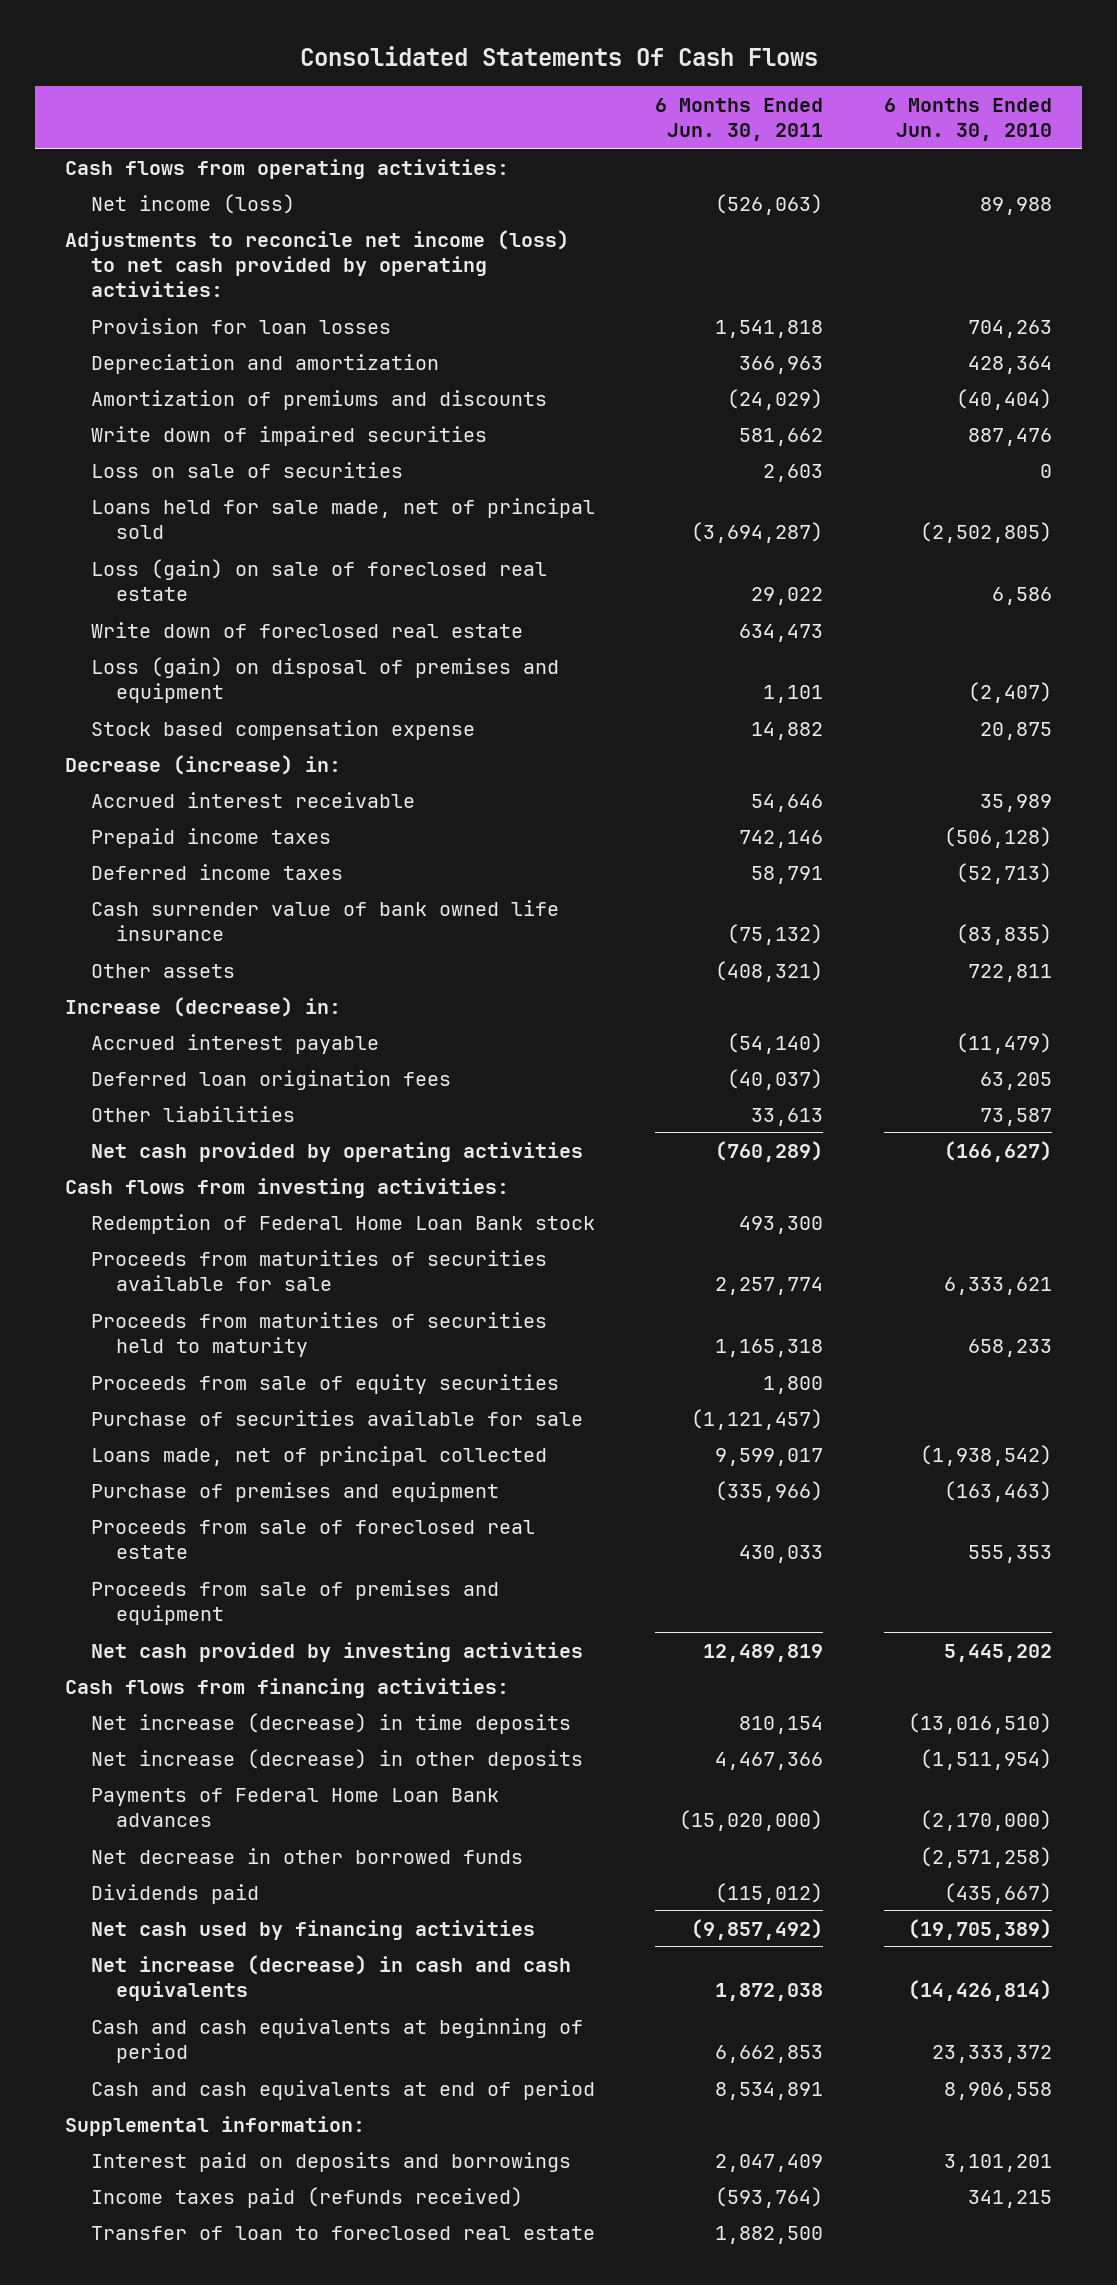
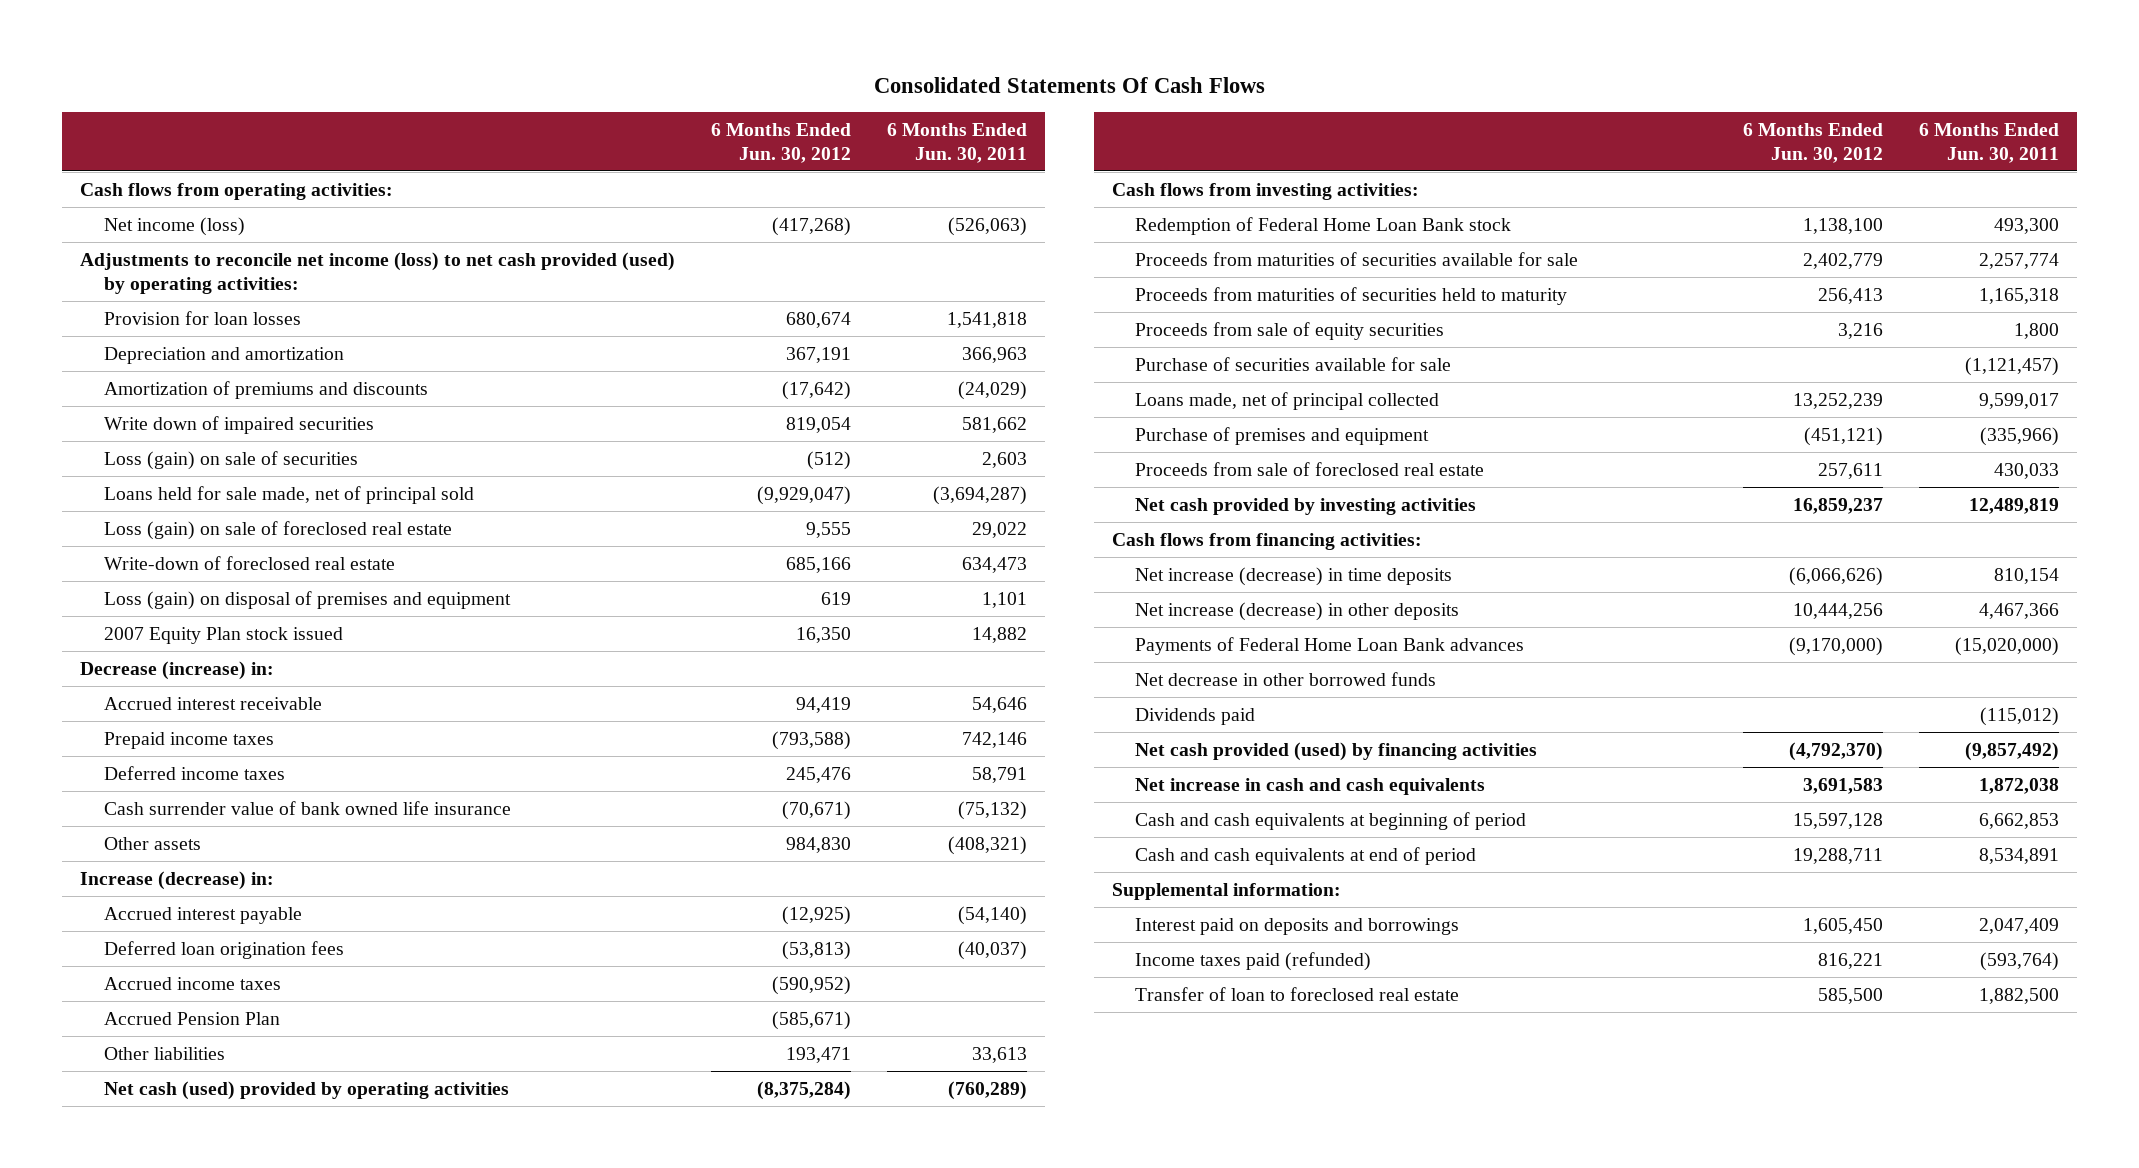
- | 6 Months Ended Jun. 30, 2011 | 6 Months Ended Jun. 30, 2010
+ | 6 Months Ended Jun. 30, 2012 | 6 Months Ended Jun. 30, 2011
- Adjustments to reconcile net income (loss) to net cash provided by operating activities:
+ Adjustments to reconcile net income (loss) to net cash provided (used) by operating activities:
- Loss on sale of securities | 2,603 | 0
+ Loss (gain) on sale of securities | (512) | 2,603
- Write down of foreclosed real estate | 634,473 |
+ Write-down of foreclosed real estate | 685,166 | 634,473
- Stock based compensation expense | 14,882 | 20,875
+ 2007 Equity Plan stock issued | 16,350 | 14,882
+ Accrued income taxes | (590,952) |
+ Accrued Pension Plan | (585,671) |
- Net cash provided by operating activities | (760,289) | (166,627)
+ Net cash (used) provided by operating activities | (8,375,284) | (760,289)
- Proceeds from sale of premises and equipment
- Net cash used by financing activities | (9,857,492) | (19,705,389)
- Net increase (decrease) in cash and cash equivalents | 1,872,038 | (14,426,814)
+ Net cash provided (used) by financing activities | (4,792,370) | (9,857,492)
+ Net increase in cash and cash equivalents | 3,691,583 | 1,872,038
- Income taxes paid (refunds received) | (593,764) | 341,215
+ Income taxes paid (refunded) | 816,221 | (593,764)

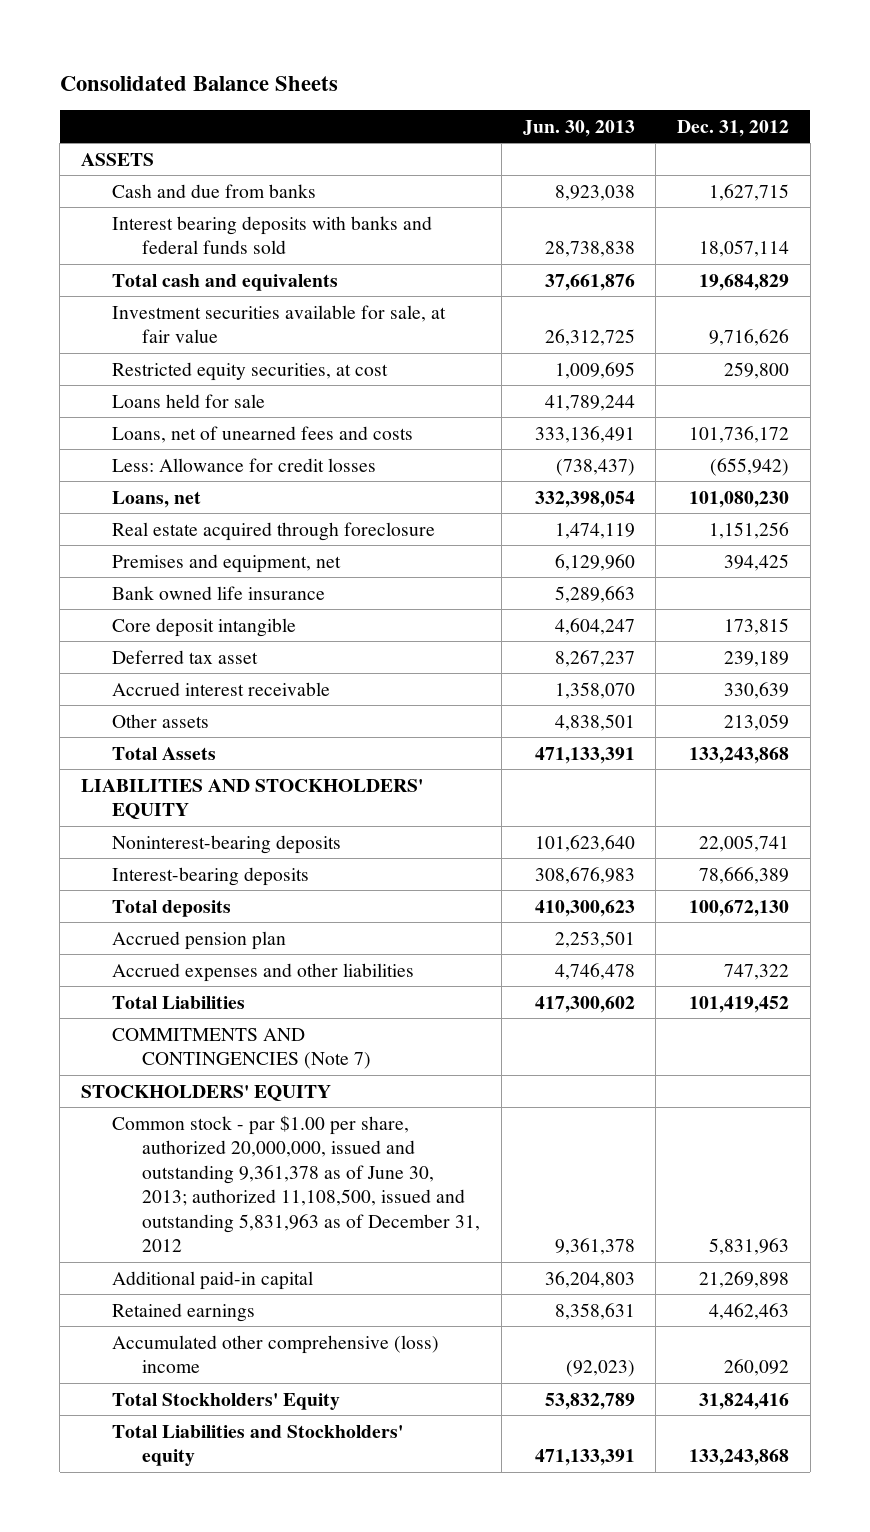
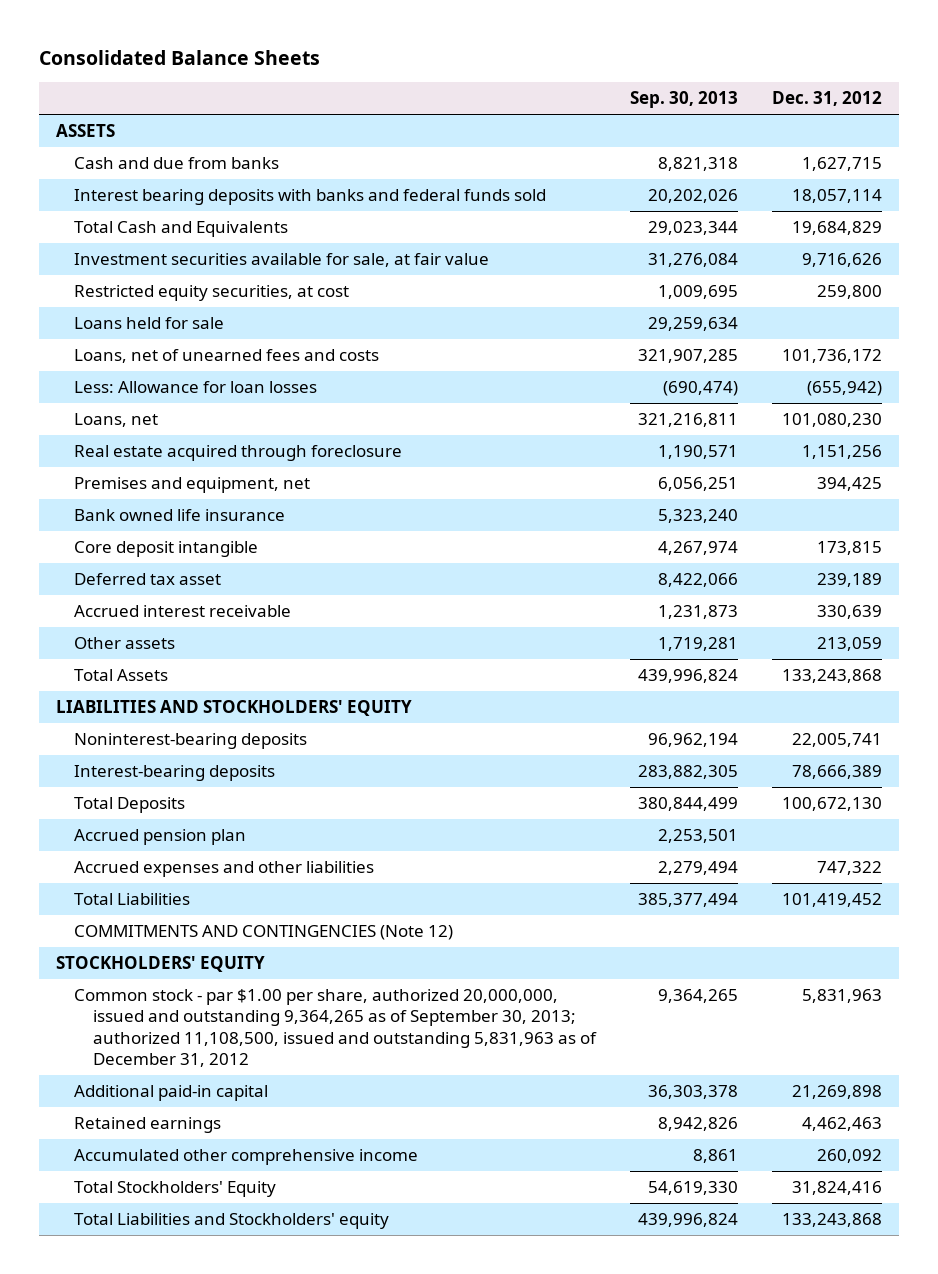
- | Jun. 30, 2013 | Dec. 31, 2012
+ | Sep. 30, 2013 | Dec. 31, 2012
- Total cash and equivalents | 37,661,876 | 19,684,829
+ Total Cash and Equivalents | 29,023,344 | 19,684,829
- Less: Allowance for credit losses | (738,437) | (655,942)
+ Less: Allowance for loan losses | (690,474) | (655,942)
- Total deposits | 410,300,623 | 100,672,130
+ Total Deposits | 380,844,499 | 100,672,130
- COMMITMENTS AND CONTINGENCIES (Note 7)
+ COMMITMENTS AND CONTINGENCIES (Note 12)
- Common stock - par $1.00 per share, authorized 20,000,000, issued and outstanding 9,361,378 as of June 30, 2013; authorized 11,108,500, issued and outstanding 5,831,963 as of December 31, 2012 | 9,361,378 | 5,831,963
+ Common stock - par $1.00 per share, authorized 20,000,000, issued and outstanding 9,364,265 as of September 30, 2013; authorized 11,108,500, issued and outstanding 5,831,963 as of December 31, 2012 | 9,364,265 | 5,831,963
- Accumulated other comprehensive (loss) income | (92,023) | 260,092
+ Accumulated other comprehensive income | 8,861 | 260,092

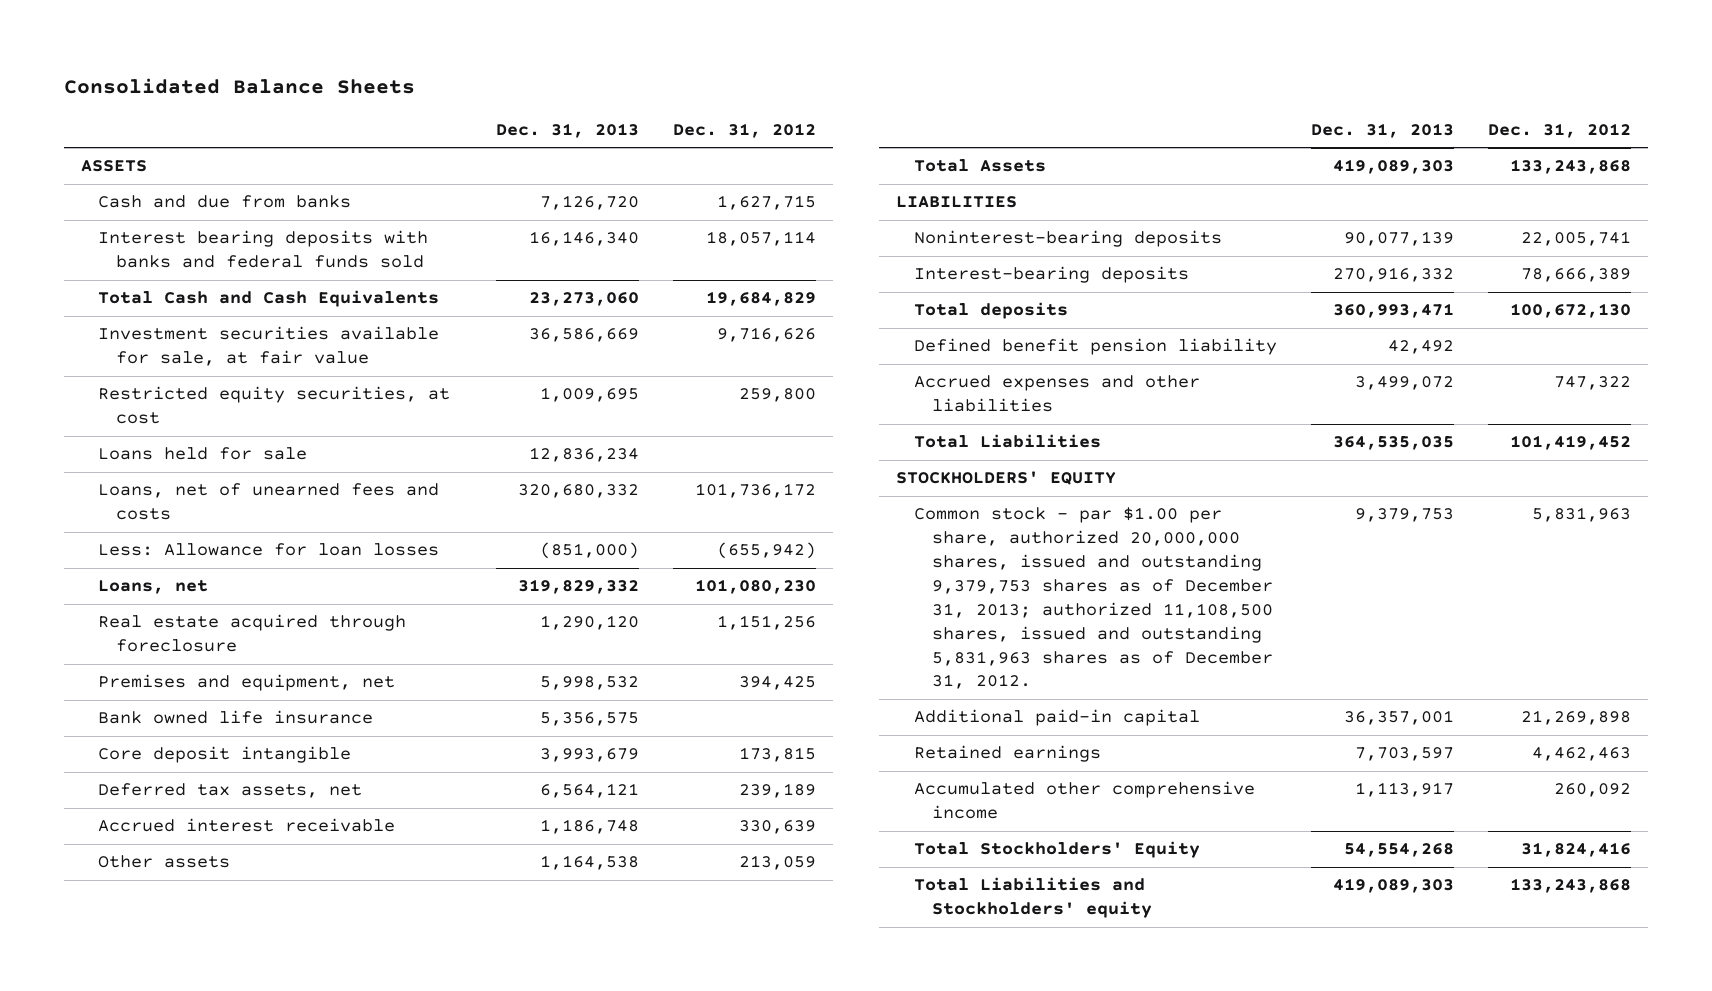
- | Sep. 30, 2013 | Dec. 31, 2012
+ | Dec. 31, 2013 | Dec. 31, 2012
- Total Cash and Equivalents | 29,023,344 | 19,684,829
+ Total Cash and Cash Equivalents | 23,273,060 | 19,684,829
- Deferred tax asset | 8,422,066 | 239,189
+ Deferred tax assets, net | 6,564,121 | 239,189
- LIABILITIES AND STOCKHOLDERS' EQUITY
+ LIABILITIES
- Total Deposits | 380,844,499 | 100,672,130
- Accrued pension plan | 2,253,501 |
+ Total deposits | 360,993,471 | 100,672,130
+ Defined benefit pension liability | 42,492 |
- COMMITMENTS AND CONTINGENCIES (Note 12)
- Common stock - par $1.00 per share, authorized 20,000,000, issued and outstanding 9,364,265 as of September 30, 2013; authorized 11,108,500, issued and outstanding 5,831,963 as of December 31, 2012 | 9,364,265 | 5,831,963
+ Common stock - par $1.00 per share, authorized 20,000,000 shares, issued and outstanding 9,379,753 shares as of December 31, 2013; authorized 11,108,500 shares, issued and outstanding 5,831,963 shares as of December 31, 2012. | 9,379,753 | 5,831,963

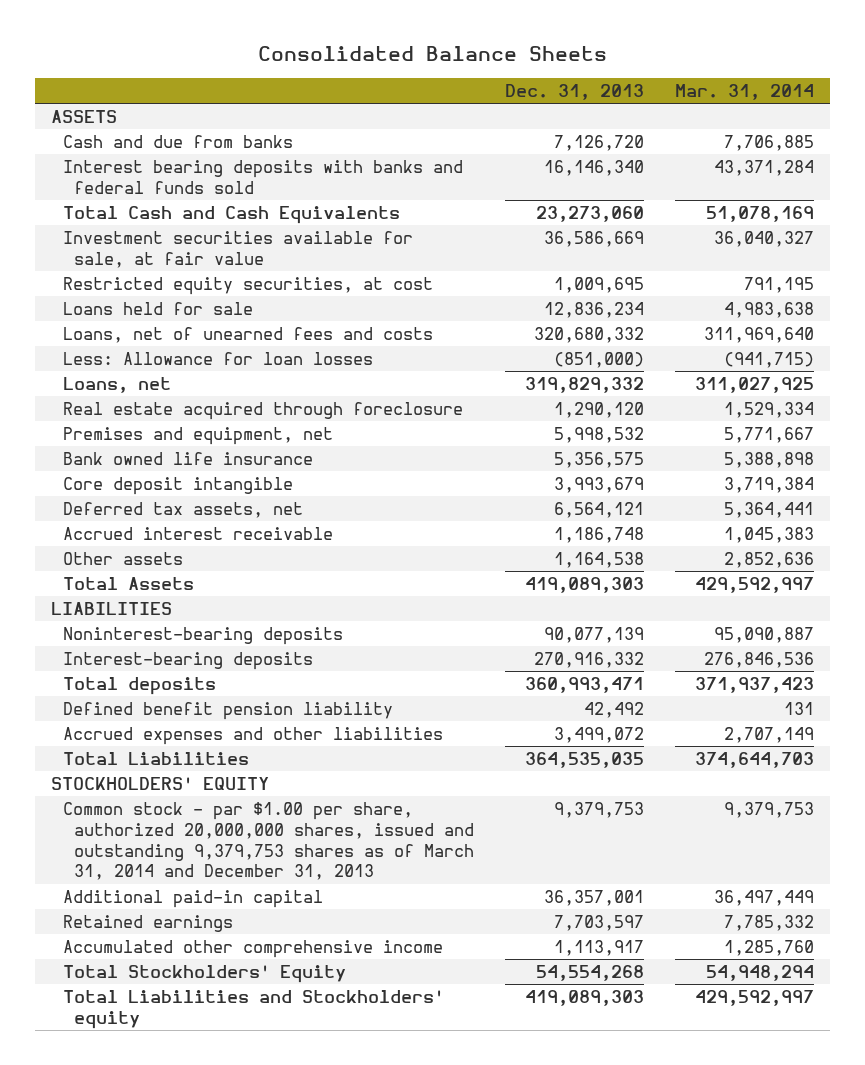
- | Dec. 31, 2013 | Dec. 31, 2012
+ | Dec. 31, 2013 | Mar. 31, 2014
- Common stock - par $1.00 per share, authorized 20,000,000 shares, issued and outstanding 9,379,753 shares as of December 31, 2013; authorized 11,108,500 shares, issued and outstanding 5,831,963 shares as of December 31, 2012. | 9,379,753 | 5,831,963
+ Common stock - par $1.00 per share, authorized 20,000,000 shares, issued and outstanding 9,379,753 shares as of March 31, 2014 and December 31, 2013 | 9,379,753 | 9,379,753

